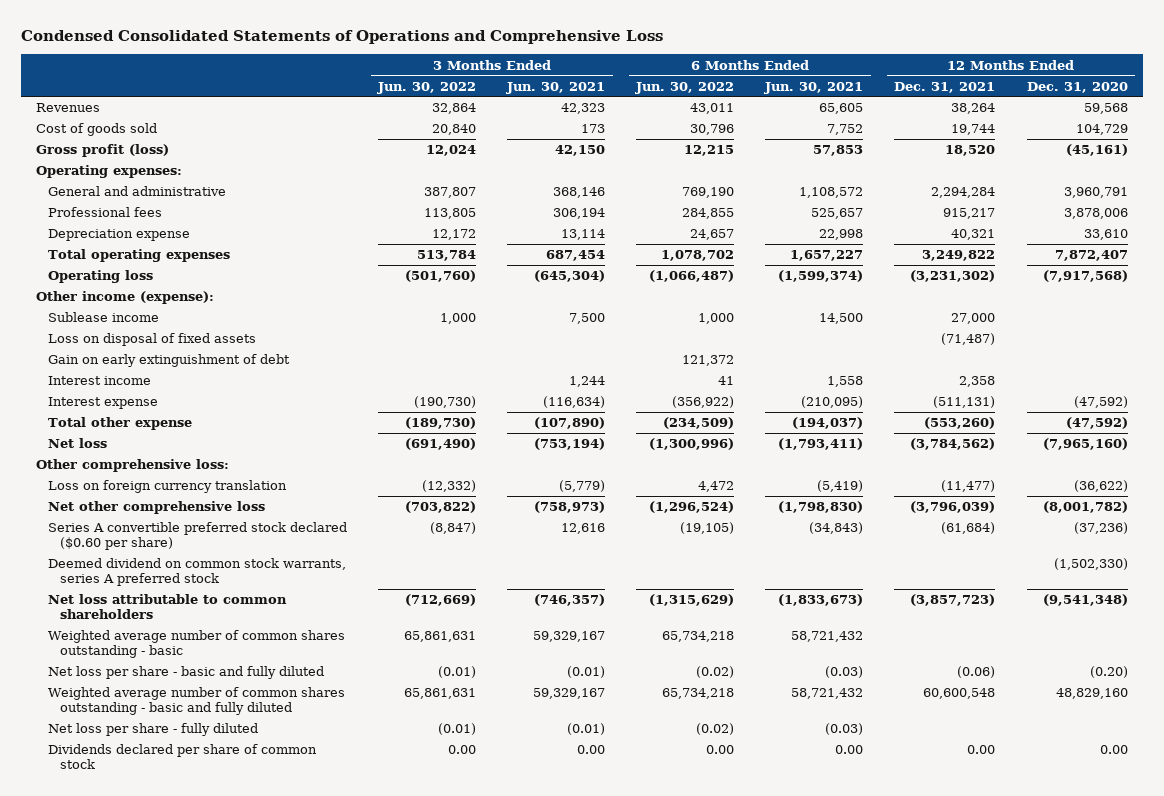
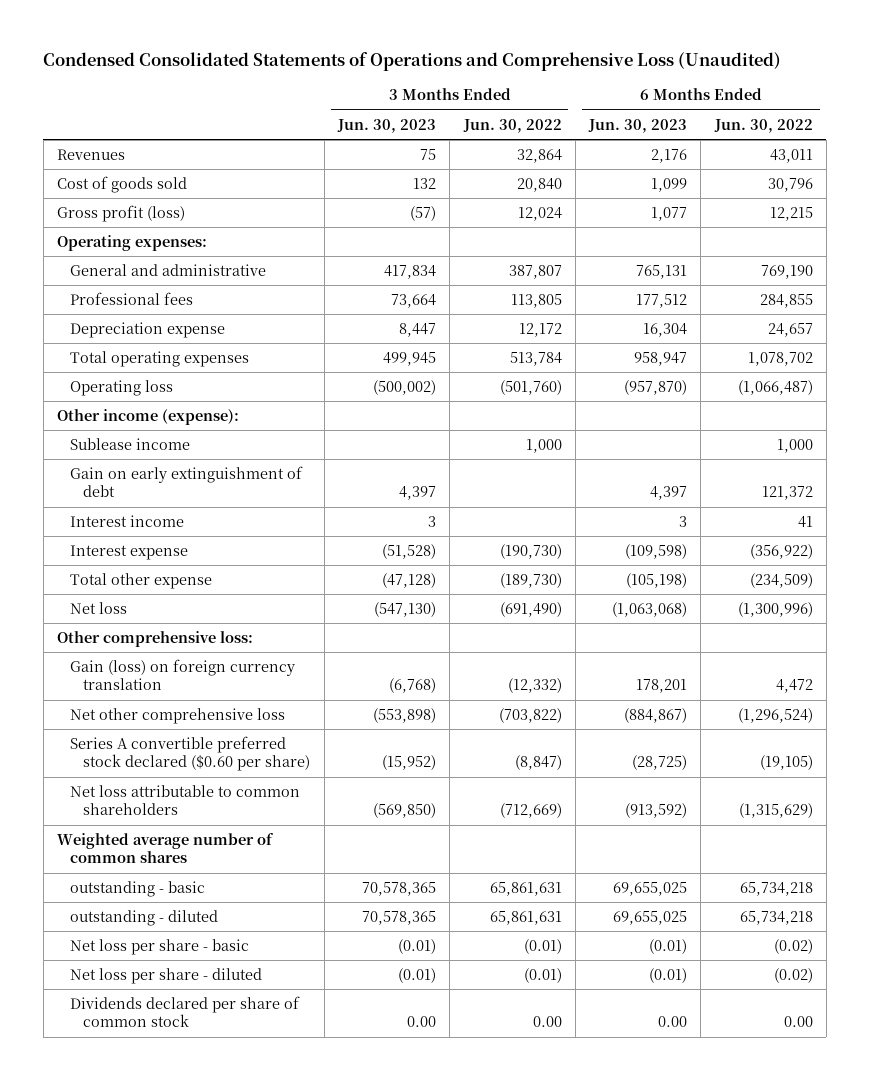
- Condensed Consolidated Statements of Operations and Comprehensive Loss
+ Condensed Consolidated Statements of Operations and Comprehensive Loss (Unaudited)
- | 3 Months Ended Jun. 30, 2022 | 3 Months Ended Jun. 30, 2021 | 6 Months Ended Jun. 30, 2022 | 6 Months Ended Jun. 30, 2021 | 12 Months Ended Dec. 31, 2021 | 12 Months Ended Dec. 31, 2020
+ | 3 Months Ended Jun. 30, 2023 | 3 Months Ended Jun. 30, 2022 | 6 Months Ended Jun. 30, 2023 | 6 Months Ended Jun. 30, 2022
- Loss on disposal of fixed assets | | | | | (71,487) |
- Loss on foreign currency translation | (12,332) | (5,779) | 4,472 | (5,419) | (11,477) | (36,622)
+ Gain (loss) on foreign currency translation | (6,768) | (12,332) | 178,201 | 4,472
- Deemed dividend on common stock warrants, series A preferred stock | | | | | | (1,502,330)
- Weighted average number of common shares outstanding - basic | 65,861,631 | 59,329,167 | 65,734,218 | 58,721,432 | |
- Net loss per share - basic and fully diluted | (0.01) | (0.01) | (0.02) | (0.03) | (0.06) | (0.20)
- Weighted average number of common shares outstanding - basic and fully diluted | 65,861,631 | 59,329,167 | 65,734,218 | 58,721,432 | 60,600,548 | 48,829,160
- Net loss per share - fully diluted | (0.01) | (0.01) | (0.02) | (0.03) | |
+ Weighted average number of common shares
+ outstanding - basic | 70,578,365 | 65,861,631 | 69,655,025 | 65,734,218
+ outstanding - diluted | 70,578,365 | 65,861,631 | 69,655,025 | 65,734,218
+ Net loss per share - basic | (0.01) | (0.01) | (0.01) | (0.02)
+ Net loss per share - diluted | (0.01) | (0.01) | (0.01) | (0.02)

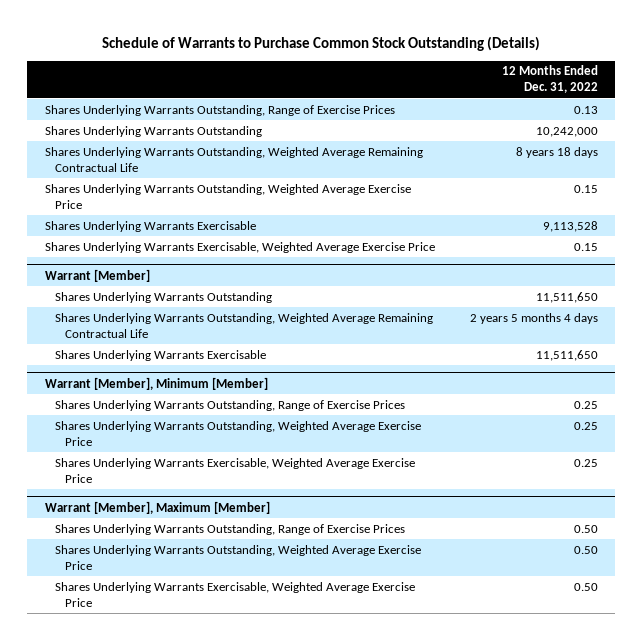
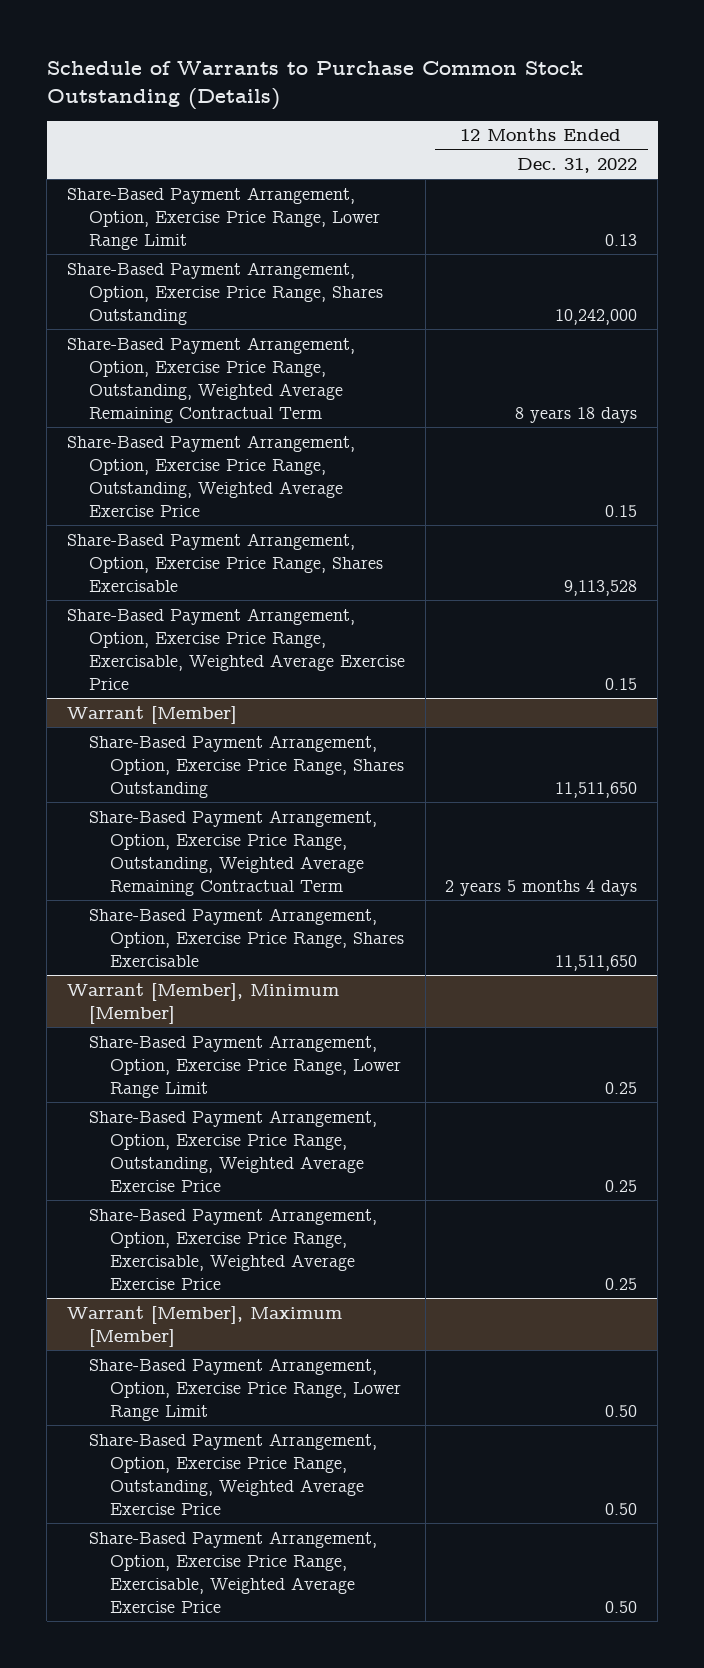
- Shares Underlying Warrants Outstanding, Range of Exercise Prices | 0.13
- Shares Underlying Warrants Outstanding | 10,242,000
- Shares Underlying Warrants Outstanding, Weighted Average Remaining Contractual Life | 8 years 18 days
- Shares Underlying Warrants Outstanding, Weighted Average Exercise Price | 0.15
- Shares Underlying Warrants Exercisable | 9,113,528
- Shares Underlying Warrants Exercisable, Weighted Average Exercise Price | 0.15
+ Share-Based Payment Arrangement, Option, Exercise Price Range, Lower Range Limit | 0.13
+ Share-Based Payment Arrangement, Option, Exercise Price Range, Shares Outstanding | 10,242,000
+ Share-Based Payment Arrangement, Option, Exercise Price Range, Outstanding, Weighted Average Remaining Contractual Term | 8 years 18 days
+ Share-Based Payment Arrangement, Option, Exercise Price Range, Outstanding, Weighted Average Exercise Price | 0.15
+ Share-Based Payment Arrangement, Option, Exercise Price Range, Shares Exercisable | 9,113,528
+ Share-Based Payment Arrangement, Option, Exercise Price Range, Exercisable, Weighted Average Exercise Price | 0.15
@ Warrant [Member]
- Shares Underlying Warrants Outstanding | 11,511,650
- Shares Underlying Warrants Outstanding, Weighted Average Remaining Contractual Life | 2 years 5 months 4 days
- Shares Underlying Warrants Exercisable | 11,511,650
+ Share-Based Payment Arrangement, Option, Exercise Price Range, Shares Outstanding | 11,511,650
+ Share-Based Payment Arrangement, Option, Exercise Price Range, Outstanding, Weighted Average Remaining Contractual Term | 2 years 5 months 4 days
+ Share-Based Payment Arrangement, Option, Exercise Price Range, Shares Exercisable | 11,511,650
@ Warrant [Member], Minimum [Member]
- Shares Underlying Warrants Outstanding, Range of Exercise Prices | 0.25
- Shares Underlying Warrants Outstanding, Weighted Average Exercise Price | 0.25
- Shares Underlying Warrants Exercisable, Weighted Average Exercise Price | 0.25
+ Share-Based Payment Arrangement, Option, Exercise Price Range, Lower Range Limit | 0.25
+ Share-Based Payment Arrangement, Option, Exercise Price Range, Outstanding, Weighted Average Exercise Price | 0.25
+ Share-Based Payment Arrangement, Option, Exercise Price Range, Exercisable, Weighted Average Exercise Price | 0.25
@ Warrant [Member], Maximum [Member]
- Shares Underlying Warrants Outstanding, Range of Exercise Prices | 0.50
- Shares Underlying Warrants Outstanding, Weighted Average Exercise Price | 0.50
- Shares Underlying Warrants Exercisable, Weighted Average Exercise Price | 0.50
+ Share-Based Payment Arrangement, Option, Exercise Price Range, Lower Range Limit | 0.50
+ Share-Based Payment Arrangement, Option, Exercise Price Range, Outstanding, Weighted Average Exercise Price | 0.50
+ Share-Based Payment Arrangement, Option, Exercise Price Range, Exercisable, Weighted Average Exercise Price | 0.50

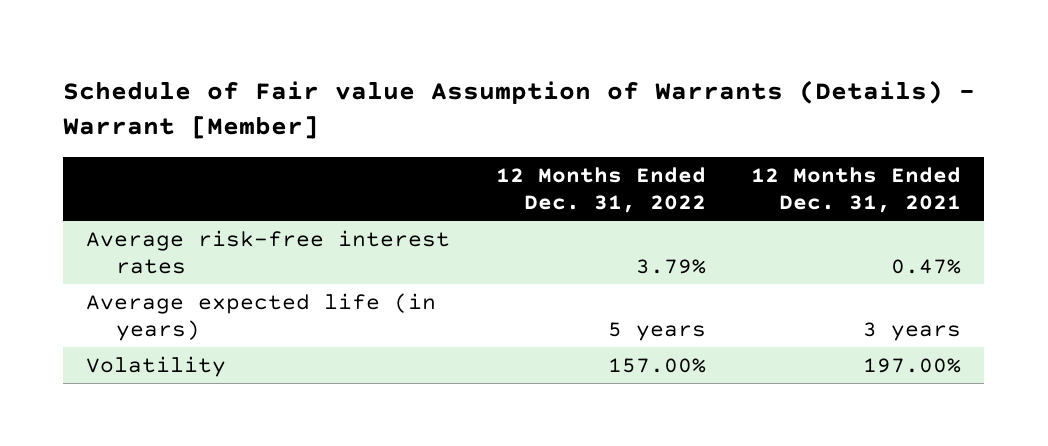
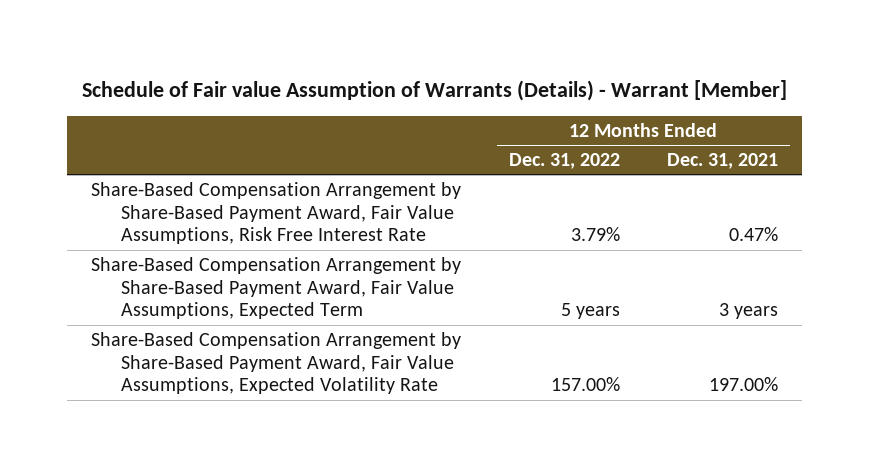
- Average risk-free interest rates | 3.79% | 0.47%
- Average expected life (in years) | 5 years | 3 years
- Volatility | 157.00% | 197.00%
+ Share-Based Compensation Arrangement by Share-Based Payment Award, Fair Value Assumptions, Risk Free Interest Rate | 3.79% | 0.47%
+ Share-Based Compensation Arrangement by Share-Based Payment Award, Fair Value Assumptions, Expected Term | 5 years | 3 years
+ Share-Based Compensation Arrangement by Share-Based Payment Award, Fair Value Assumptions, Expected Volatility Rate | 157.00% | 197.00%

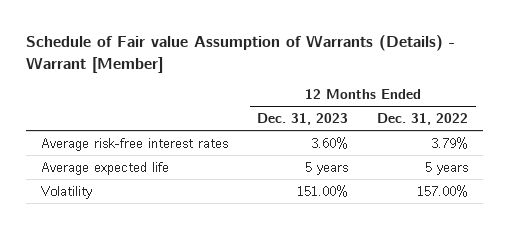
- | 12 Months Ended Dec. 31, 2022 | 12 Months Ended Dec. 31, 2021
+ | 12 Months Ended Dec. 31, 2023 | 12 Months Ended Dec. 31, 2022
- Share-Based Compensation Arrangement by Share-Based Payment Award, Fair Value Assumptions, Risk Free Interest Rate | 3.79% | 0.47%
- Share-Based Compensation Arrangement by Share-Based Payment Award, Fair Value Assumptions, Expected Term | 5 years | 3 years
- Share-Based Compensation Arrangement by Share-Based Payment Award, Fair Value Assumptions, Expected Volatility Rate | 157.00% | 197.00%
+ Average risk-free interest rates | 3.60% | 3.79%
+ Average expected life | 5 years | 5 years
+ Volatility | 151.00% | 157.00%

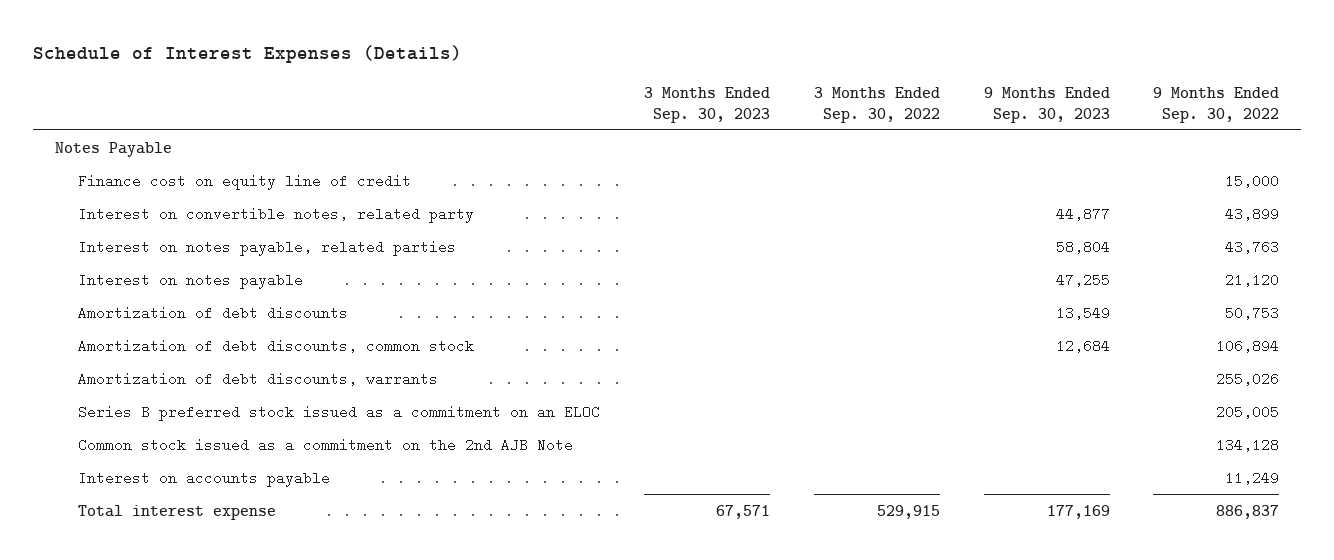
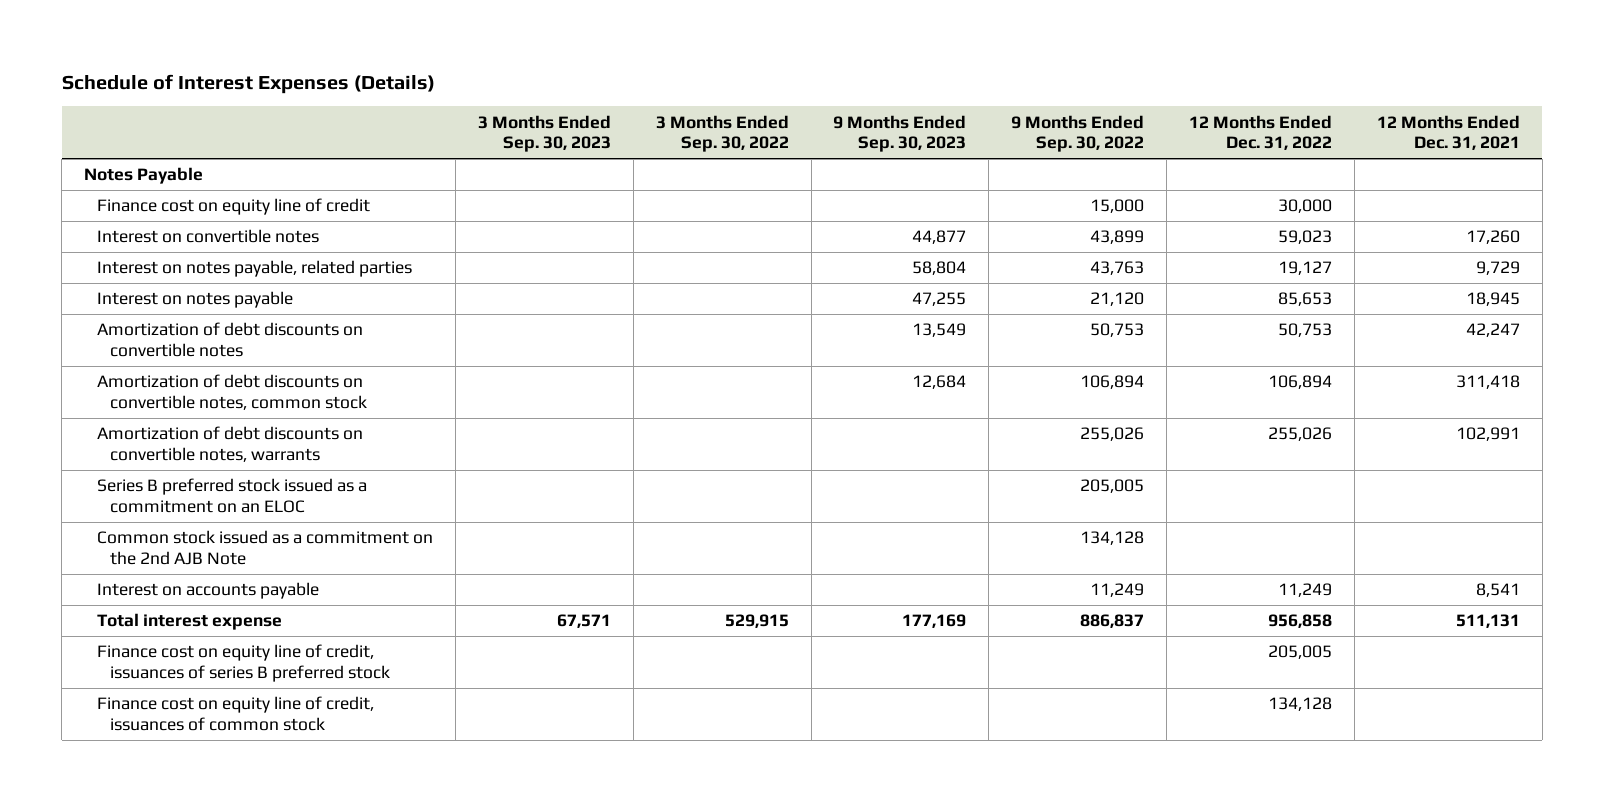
- | 3 Months Ended Sep. 30, 2023 | 3 Months Ended Sep. 30, 2022 | 9 Months Ended Sep. 30, 2023 | 9 Months Ended Sep. 30, 2022
+ | 3 Months Ended Sep. 30, 2023 | 3 Months Ended Sep. 30, 2022 | 9 Months Ended Sep. 30, 2023 | 9 Months Ended Sep. 30, 2022 | 12 Months Ended Dec. 31, 2022 | 12 Months Ended Dec. 31, 2021
- Interest on convertible notes, related party | | | 44,877 | 43,899
+ Interest on convertible notes | | | 44,877 | 43,899 | 59,023 | 17,260
- Amortization of debt discounts | | | 13,549 | 50,753
- Amortization of debt discounts, common stock | | | 12,684 | 106,894
- Amortization of debt discounts, warrants | | | | 255,026
+ Amortization of debt discounts on convertible notes | | | 13,549 | 50,753 | 50,753 | 42,247
+ Amortization of debt discounts on convertible notes, common stock | | | 12,684 | 106,894 | 106,894 | 311,418
+ Amortization of debt discounts on convertible notes, warrants | | | | 255,026 | 255,026 | 102,991
+ Finance cost on equity line of credit, issuances of series B preferred stock | | | | | 205,005 |
+ Finance cost on equity line of credit, issuances of common stock | | | | | 134,128 |

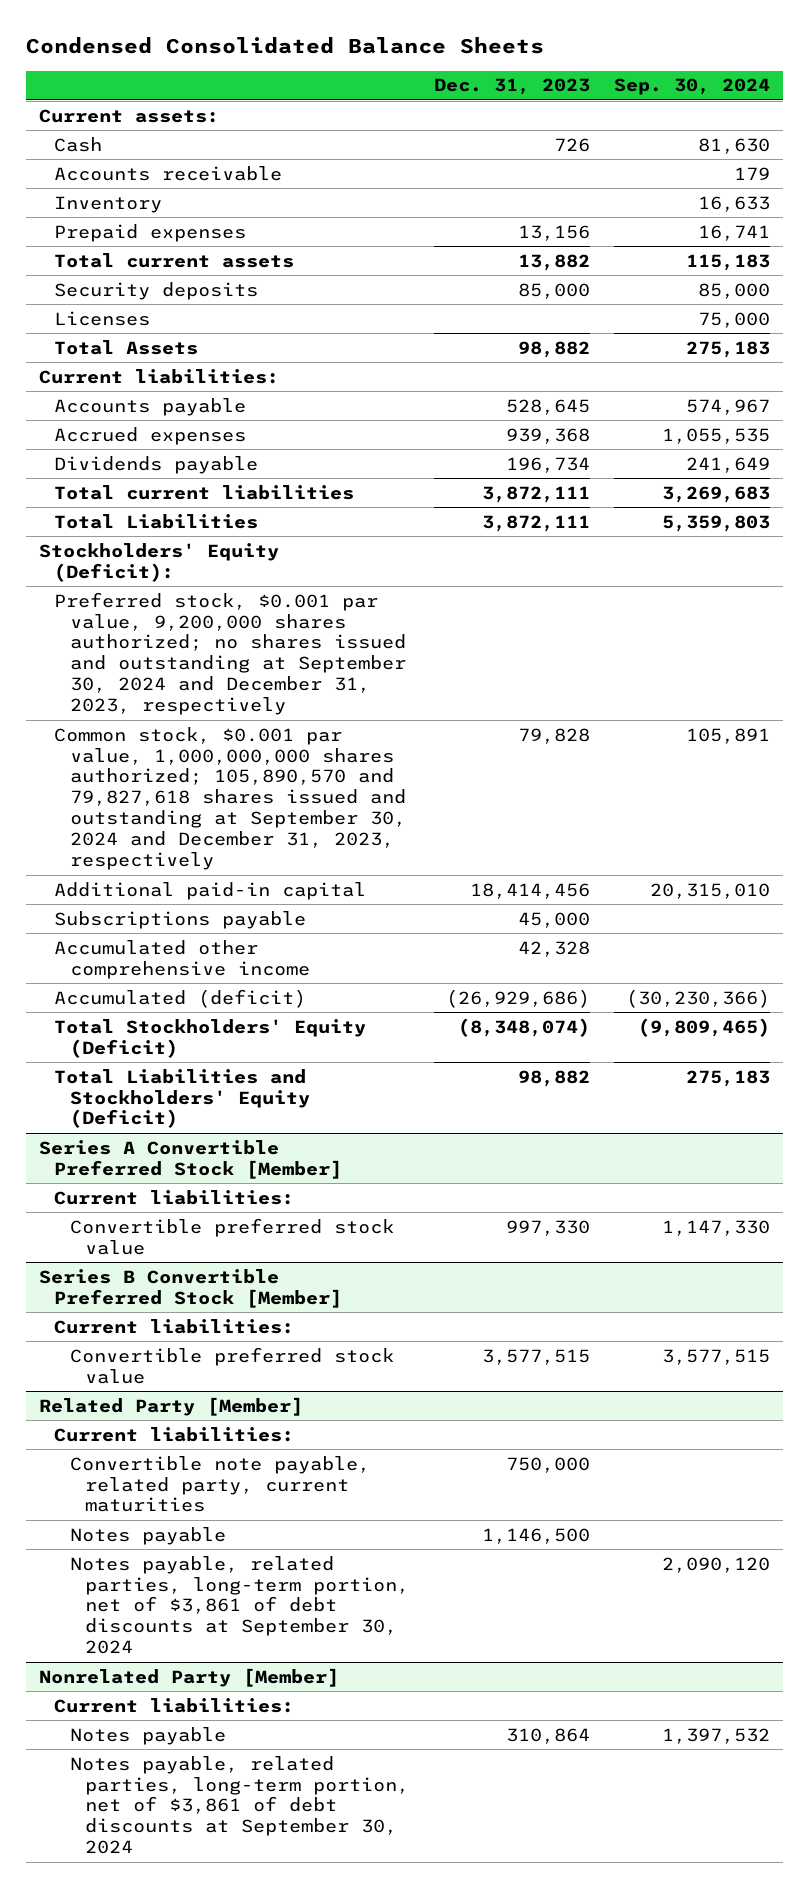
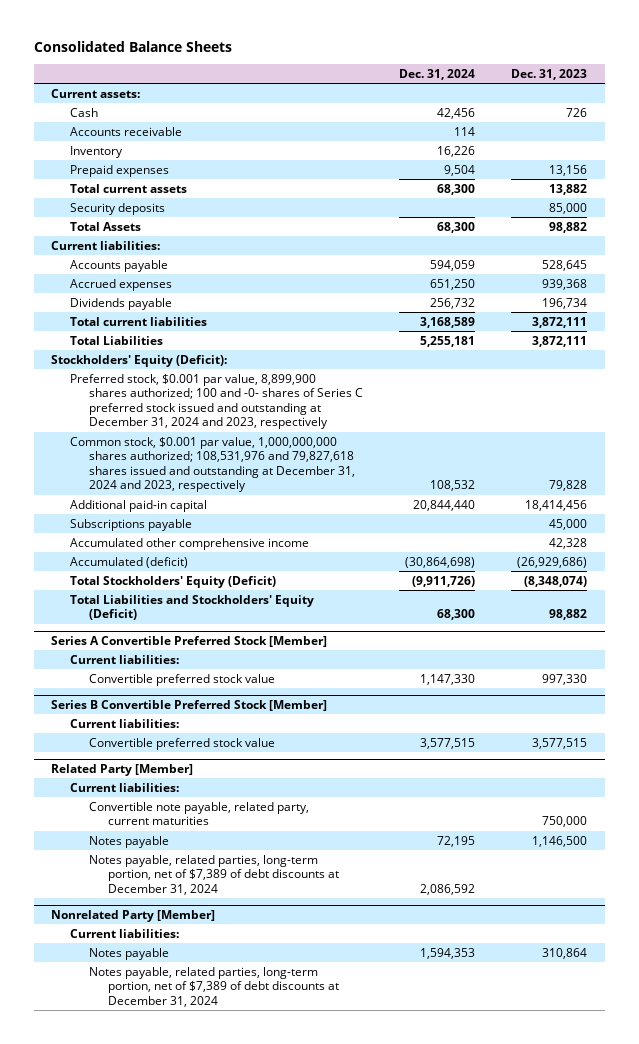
- Condensed Consolidated Balance Sheets
+ Consolidated Balance Sheets
- | Dec. 31, 2023 | Sep. 30, 2024
+ | Dec. 31, 2024 | Dec. 31, 2023
- Licenses | | 75,000
- Preferred stock, $0.001 par value, 9,200,000 shares authorized; no shares issued and outstanding at September 30, 2024 and December 31, 2023, respectively
- Common stock, $0.001 par value, 1,000,000,000 shares authorized; 105,890,570 and 79,827,618 shares issued and outstanding at September 30, 2024 and December 31, 2023, respectively | 79,828 | 105,891
+ Preferred stock, $0.001 par value, 8,899,900 shares authorized; 100 and -0- shares of Series C preferred stock issued and outstanding at December 31, 2024 and 2023, respectively
+ Common stock, $0.001 par value, 1,000,000,000 shares authorized; 108,531,976 and 79,827,618 shares issued and outstanding at December 31, 2024 and 2023, respectively | 108,532 | 79,828
@ Related Party [Member]
- Notes payable, related parties, long-term portion, net of $3,861 of debt discounts at September 30, 2024 | | 2,090,120
+ Notes payable, related parties, long-term portion, net of $7,389 of debt discounts at December 31, 2024 | 2,086,592 |
@ Nonrelated Party [Member]
- Notes payable, related parties, long-term portion, net of $3,861 of debt discounts at September 30, 2024
+ Notes payable, related parties, long-term portion, net of $7,389 of debt discounts at December 31, 2024

